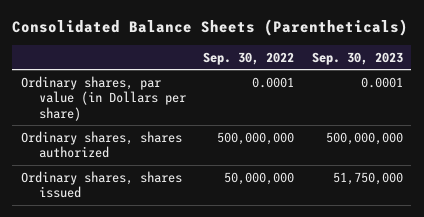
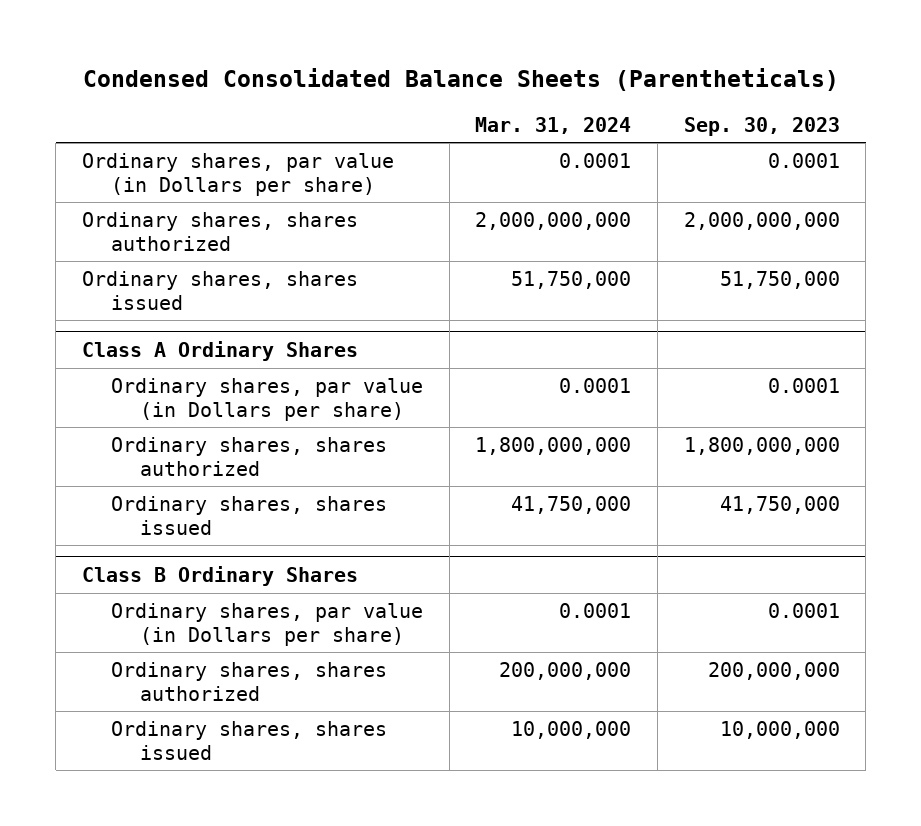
- Consolidated Balance Sheets (Parentheticals)
+ Condensed Consolidated Balance Sheets (Parentheticals)
- | Sep. 30, 2022 | Sep. 30, 2023
+ | Mar. 31, 2024 | Sep. 30, 2023
- Ordinary shares, shares authorized | 500,000,000 | 500,000,000
+ Ordinary shares, shares authorized | 2,000,000,000 | 2,000,000,000
+ Class A Ordinary Shares
+ Ordinary shares, par value (in Dollars per share) | 0.0001 | 0.0001
+ Ordinary shares, shares authorized | 1,800,000,000 | 1,800,000,000
+ Ordinary shares, shares issued | 41,750,000 | 41,750,000
+ Class B Ordinary Shares
+ Ordinary shares, par value (in Dollars per share) | 0.0001 | 0.0001
+ Ordinary shares, shares authorized | 200,000,000 | 200,000,000
+ Ordinary shares, shares issued | 10,000,000 | 10,000,000

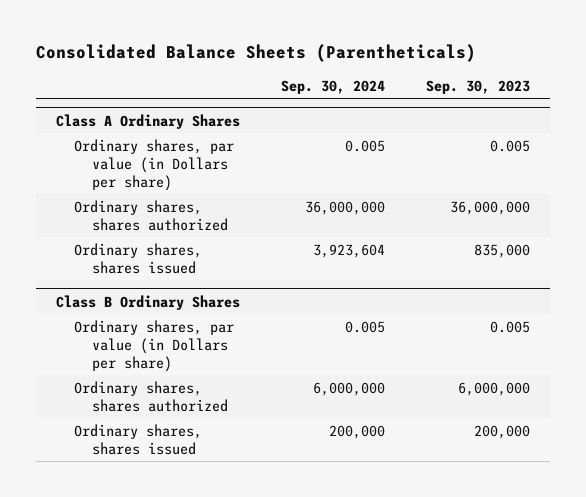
- Condensed Consolidated Balance Sheets (Parentheticals)
+ Consolidated Balance Sheets (Parentheticals)
- | Mar. 31, 2024 | Sep. 30, 2023
+ | Sep. 30, 2024 | Sep. 30, 2023
- Ordinary shares, par value (in Dollars per share) | 0.0001 | 0.0001
- Ordinary shares, shares authorized | 2,000,000,000 | 2,000,000,000
- Ordinary shares, shares issued | 51,750,000 | 51,750,000
@ Class A Ordinary Shares
- Ordinary shares, par value (in Dollars per share) | 0.0001 | 0.0001
- Ordinary shares, shares authorized | 1,800,000,000 | 1,800,000,000
- Ordinary shares, shares issued | 41,750,000 | 41,750,000
+ Ordinary shares, par value (in Dollars per share) | 0.005 | 0.005
+ Ordinary shares, shares authorized | 36,000,000 | 36,000,000
+ Ordinary shares, shares issued | 3,923,604 | 835,000
@ Class B Ordinary Shares
- Ordinary shares, par value (in Dollars per share) | 0.0001 | 0.0001
- Ordinary shares, shares authorized | 200,000,000 | 200,000,000
- Ordinary shares, shares issued | 10,000,000 | 10,000,000
+ Ordinary shares, par value (in Dollars per share) | 0.005 | 0.005
+ Ordinary shares, shares authorized | 6,000,000 | 6,000,000
+ Ordinary shares, shares issued | 200,000 | 200,000

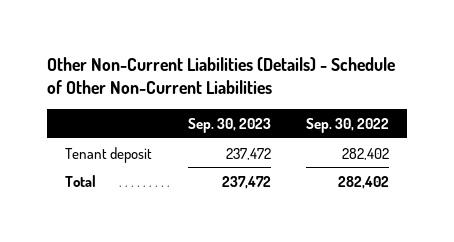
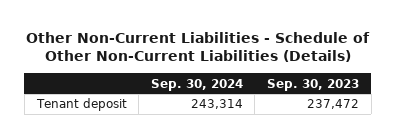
- Other Non-Current Liabilities (Details) - Schedule of Other Non-Current Liabilities
+ Other Non-Current Liabilities - Schedule of Other Non-Current Liabilities (Details)
- | Sep. 30, 2023 | Sep. 30, 2022
+ | Sep. 30, 2024 | Sep. 30, 2023
- Total | 237,472 | 282,402

